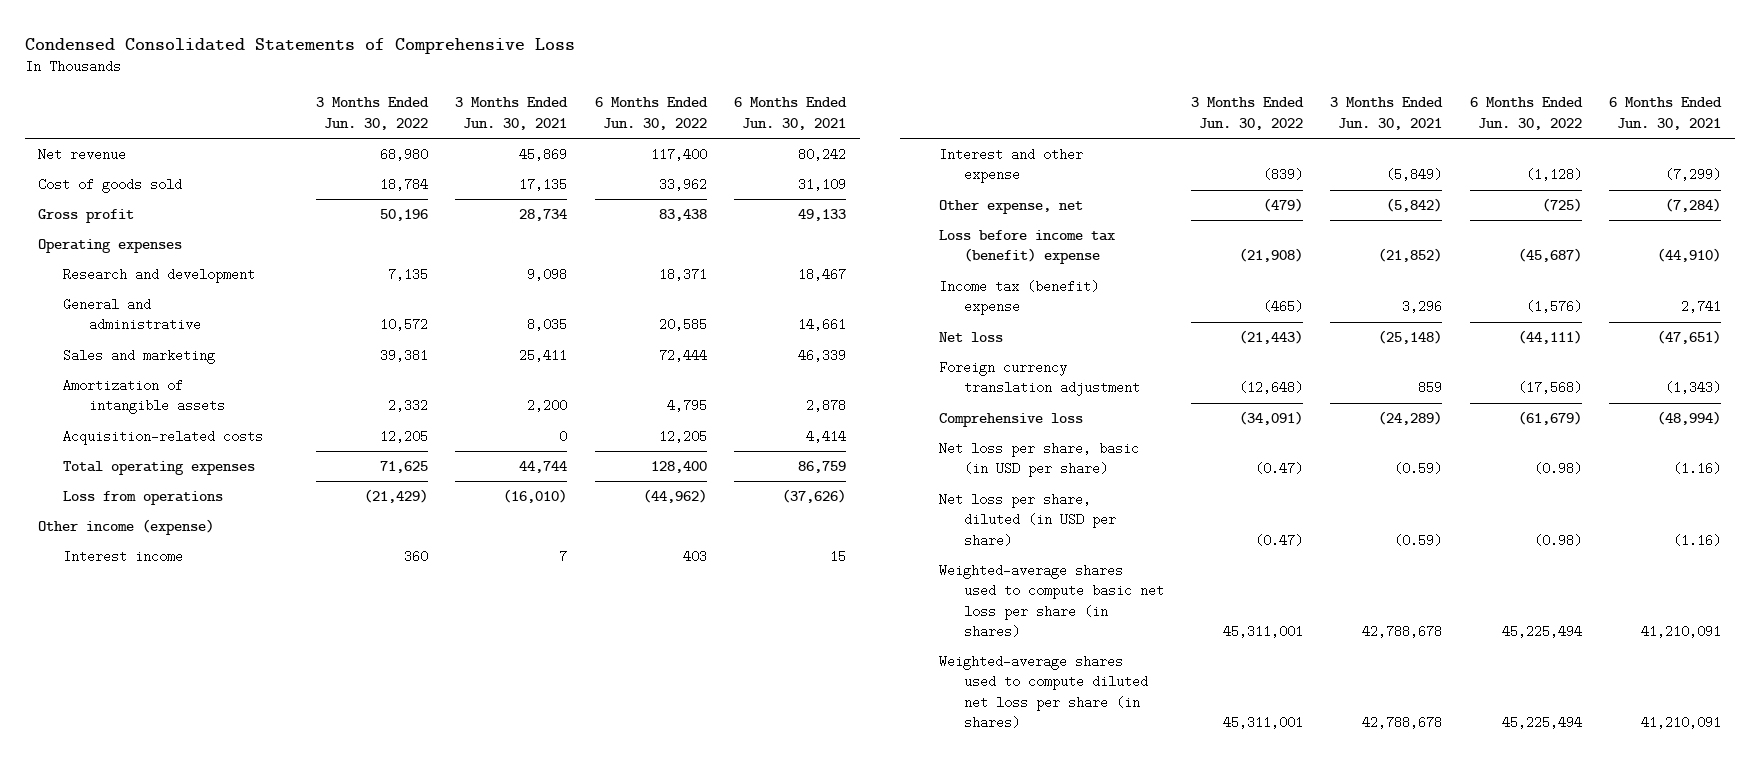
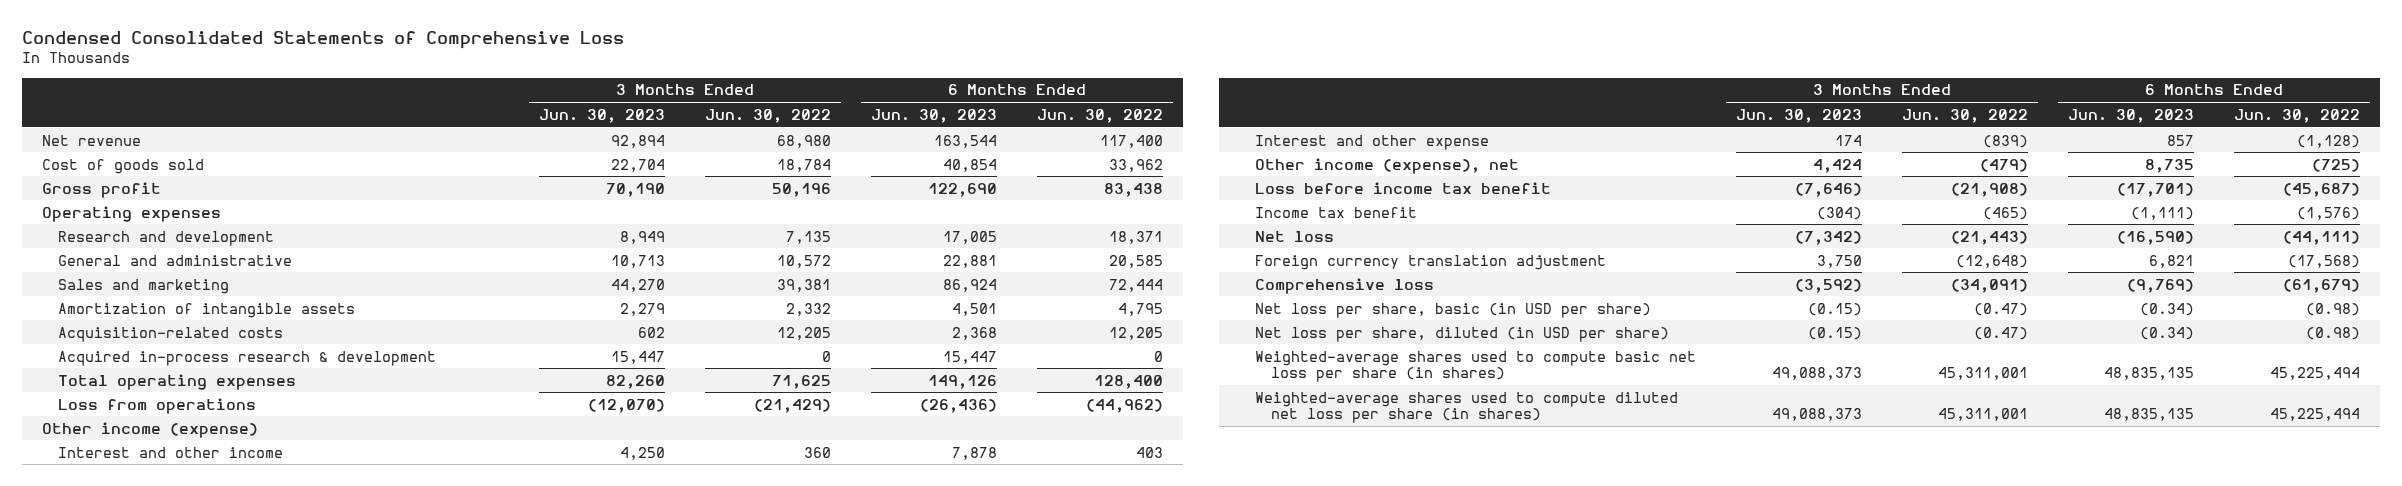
- | 3 Months Ended Jun. 30, 2022 | 3 Months Ended Jun. 30, 2021 | 6 Months Ended Jun. 30, 2022 | 6 Months Ended Jun. 30, 2021
+ | 3 Months Ended Jun. 30, 2023 | 3 Months Ended Jun. 30, 2022 | 6 Months Ended Jun. 30, 2023 | 6 Months Ended Jun. 30, 2022
+ Acquired in-process research & development | 15,447 | 0 | 15,447 | 0
- Interest income | 360 | 7 | 403 | 15
+ Interest and other income | 4,250 | 360 | 7,878 | 403
- Other expense, net | (479) | (5,842) | (725) | (7,284)
- Loss before income tax (benefit) expense | (21,908) | (21,852) | (45,687) | (44,910)
- Income tax (benefit) expense | (465) | 3,296 | (1,576) | 2,741
+ Other income (expense), net | 4,424 | (479) | 8,735 | (725)
+ Loss before income tax benefit | (7,646) | (21,908) | (17,701) | (45,687)
+ Income tax benefit | (304) | (465) | (1,111) | (1,576)

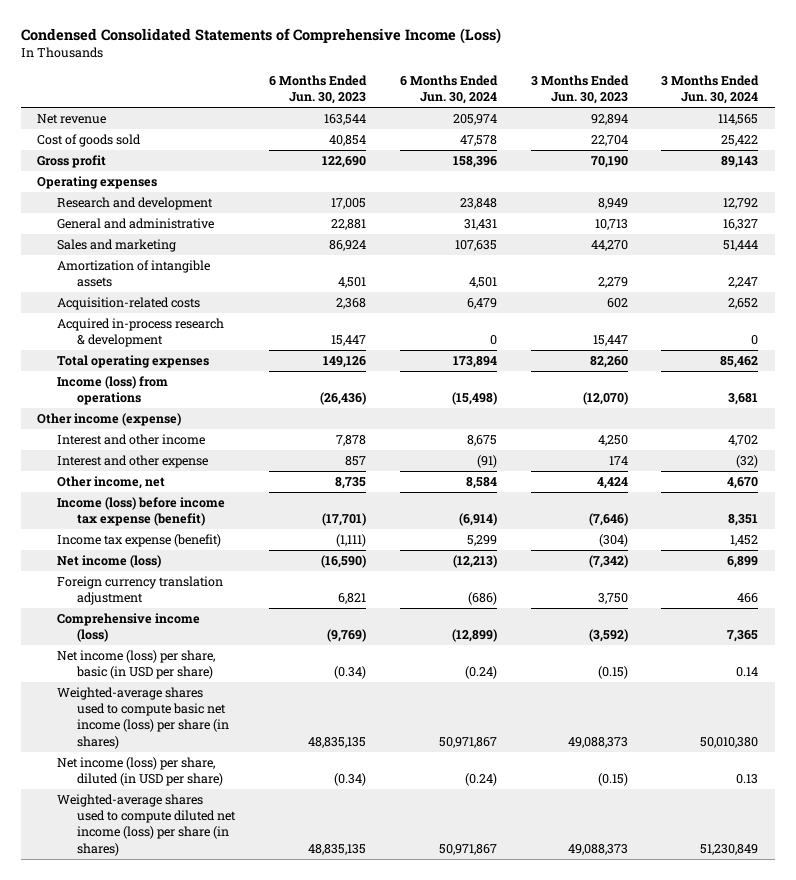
- Condensed Consolidated Statements of Comprehensive Loss
+ Condensed Consolidated Statements of Comprehensive Income (Loss)
- | 3 Months Ended Jun. 30, 2023 | 3 Months Ended Jun. 30, 2022 | 6 Months Ended Jun. 30, 2023 | 6 Months Ended Jun. 30, 2022
+ | 6 Months Ended Jun. 30, 2023 | 6 Months Ended Jun. 30, 2024 | 3 Months Ended Jun. 30, 2023 | 3 Months Ended Jun. 30, 2024
- Loss from operations | (12,070) | (21,429) | (26,436) | (44,962)
+ Income (loss) from operations | (26,436) | (15,498) | (12,070) | 3,681
- Other income (expense), net | 4,424 | (479) | 8,735 | (725)
- Loss before income tax benefit | (7,646) | (21,908) | (17,701) | (45,687)
- Income tax benefit | (304) | (465) | (1,111) | (1,576)
- Net loss | (7,342) | (21,443) | (16,590) | (44,111)
+ Other income, net | 8,735 | 8,584 | 4,424 | 4,670
+ Income (loss) before income tax expense (benefit) | (17,701) | (6,914) | (7,646) | 8,351
+ Income tax expense (benefit) | (1,111) | 5,299 | (304) | 1,452
+ Net income (loss) | (16,590) | (12,213) | (7,342) | 6,899
- Comprehensive loss | (3,592) | (34,091) | (9,769) | (61,679)
- Net loss per share, basic (in USD per share) | (0.15) | (0.47) | (0.34) | (0.98)
- Net loss per share, diluted (in USD per share) | (0.15) | (0.47) | (0.34) | (0.98)
- Weighted-average shares used to compute basic net loss per share (in shares) | 49,088,373 | 45,311,001 | 48,835,135 | 45,225,494
- Weighted-average shares used to compute diluted net loss per share (in shares) | 49,088,373 | 45,311,001 | 48,835,135 | 45,225,494
+ Comprehensive income (loss) | (9,769) | (12,899) | (3,592) | 7,365
+ Net income (loss) per share, basic (in USD per share) | (0.34) | (0.24) | (0.15) | 0.14
+ Weighted-average shares used to compute basic net income (loss) per share (in shares) | 48,835,135 | 50,971,867 | 49,088,373 | 50,010,380
+ Net income (loss) per share, diluted (in USD per share) | (0.34) | (0.24) | (0.15) | 0.13
+ Weighted-average shares used to compute diluted net income (loss) per share (in shares) | 48,835,135 | 50,971,867 | 49,088,373 | 51,230,849

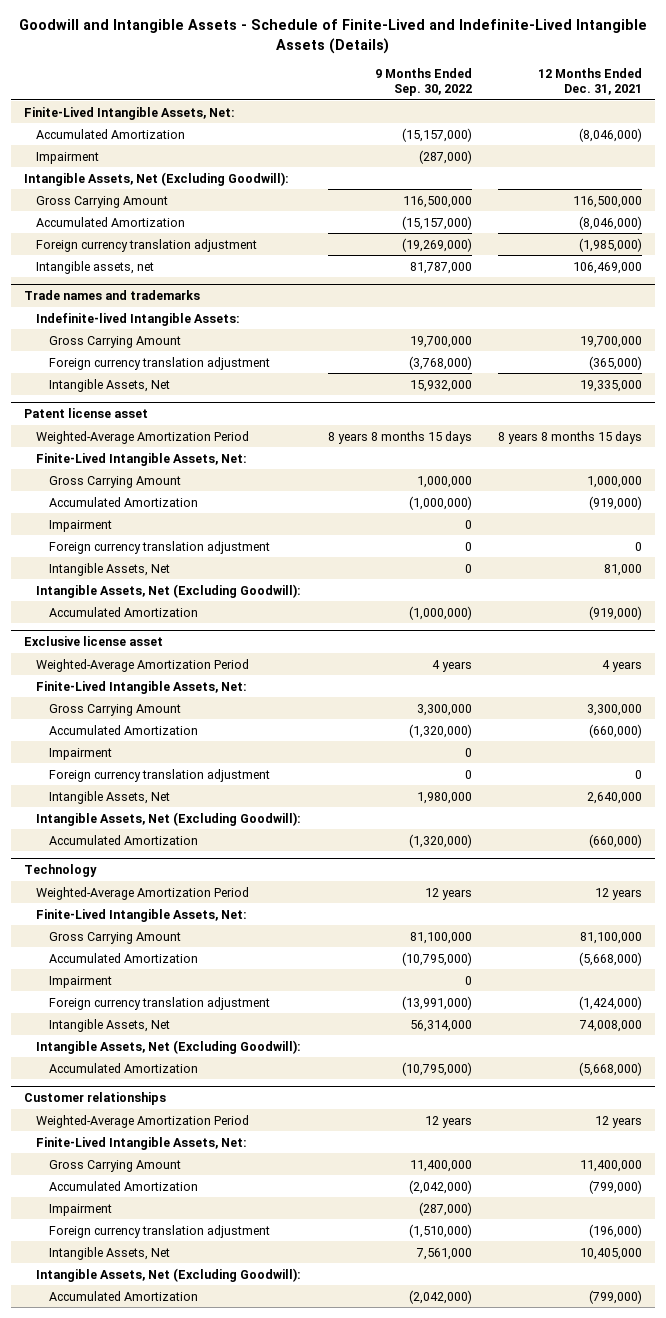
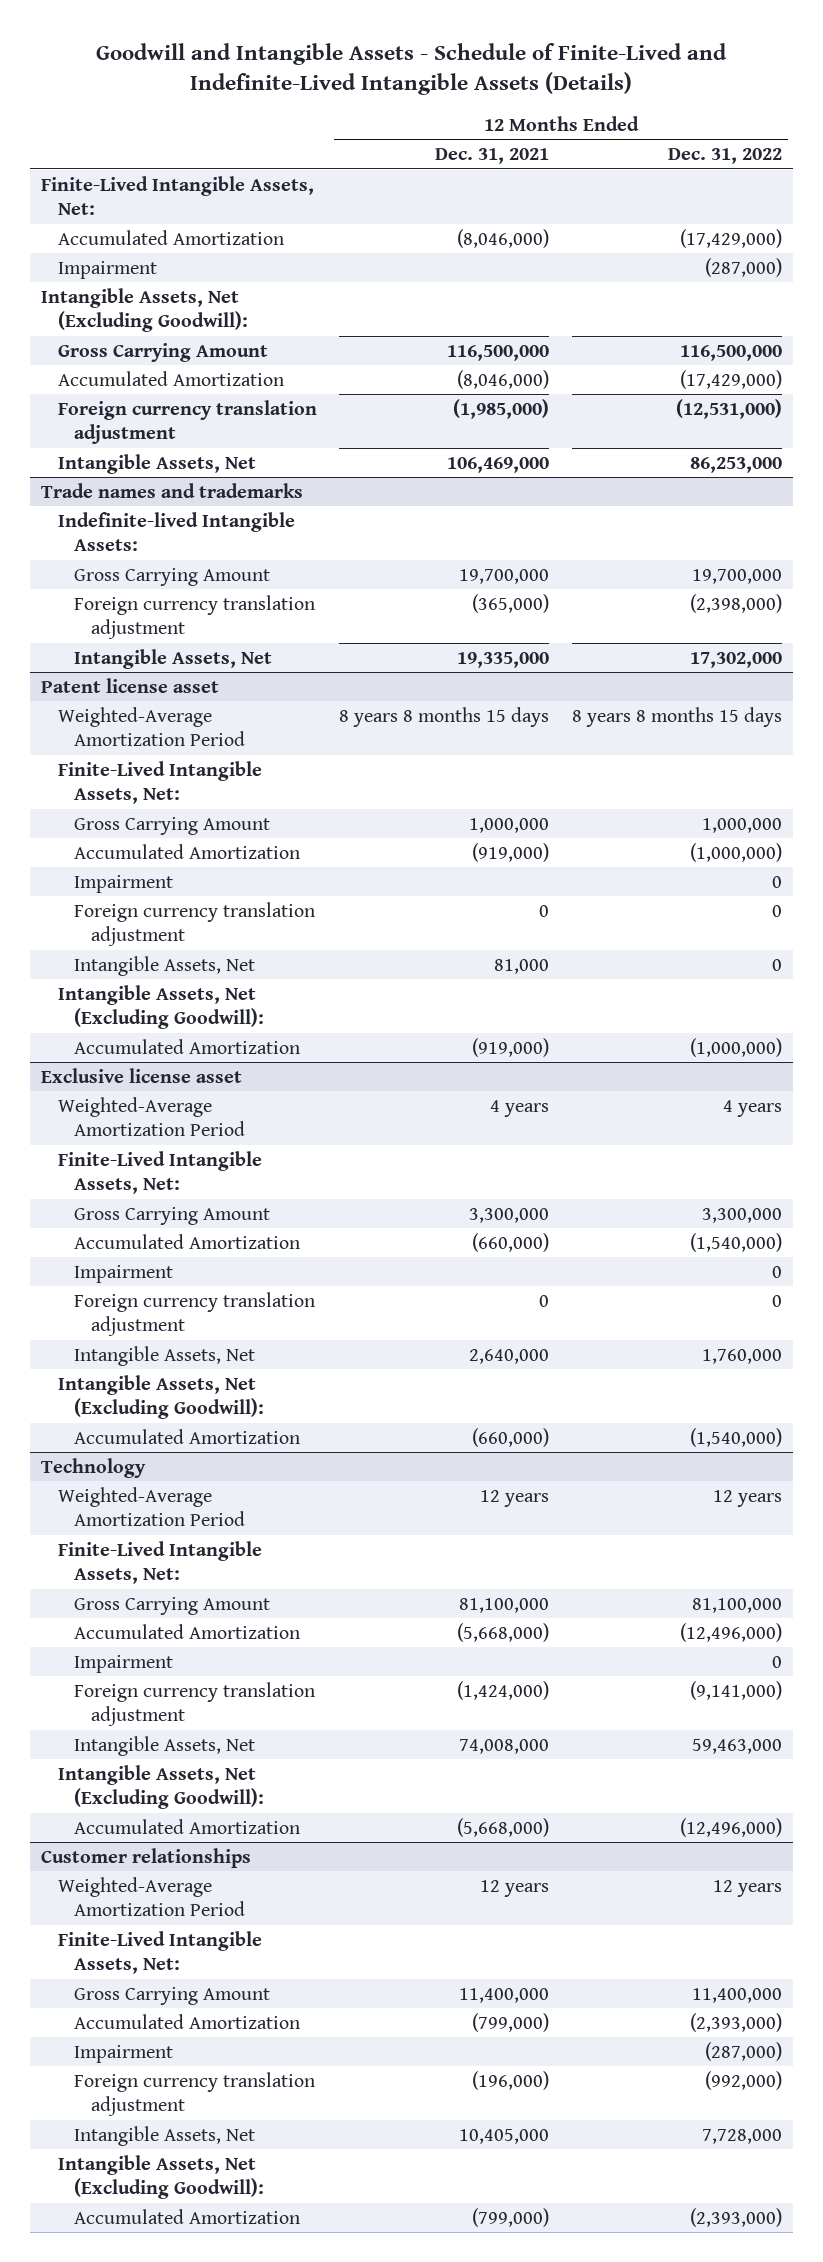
- | 9 Months Ended Sep. 30, 2022 | 12 Months Ended Dec. 31, 2021
+ | 12 Months Ended Dec. 31, 2021 | 12 Months Ended Dec. 31, 2022
- Intangible assets, net | 81,787,000 | 106,469,000
+ Intangible Assets, Net | 106,469,000 | 86,253,000

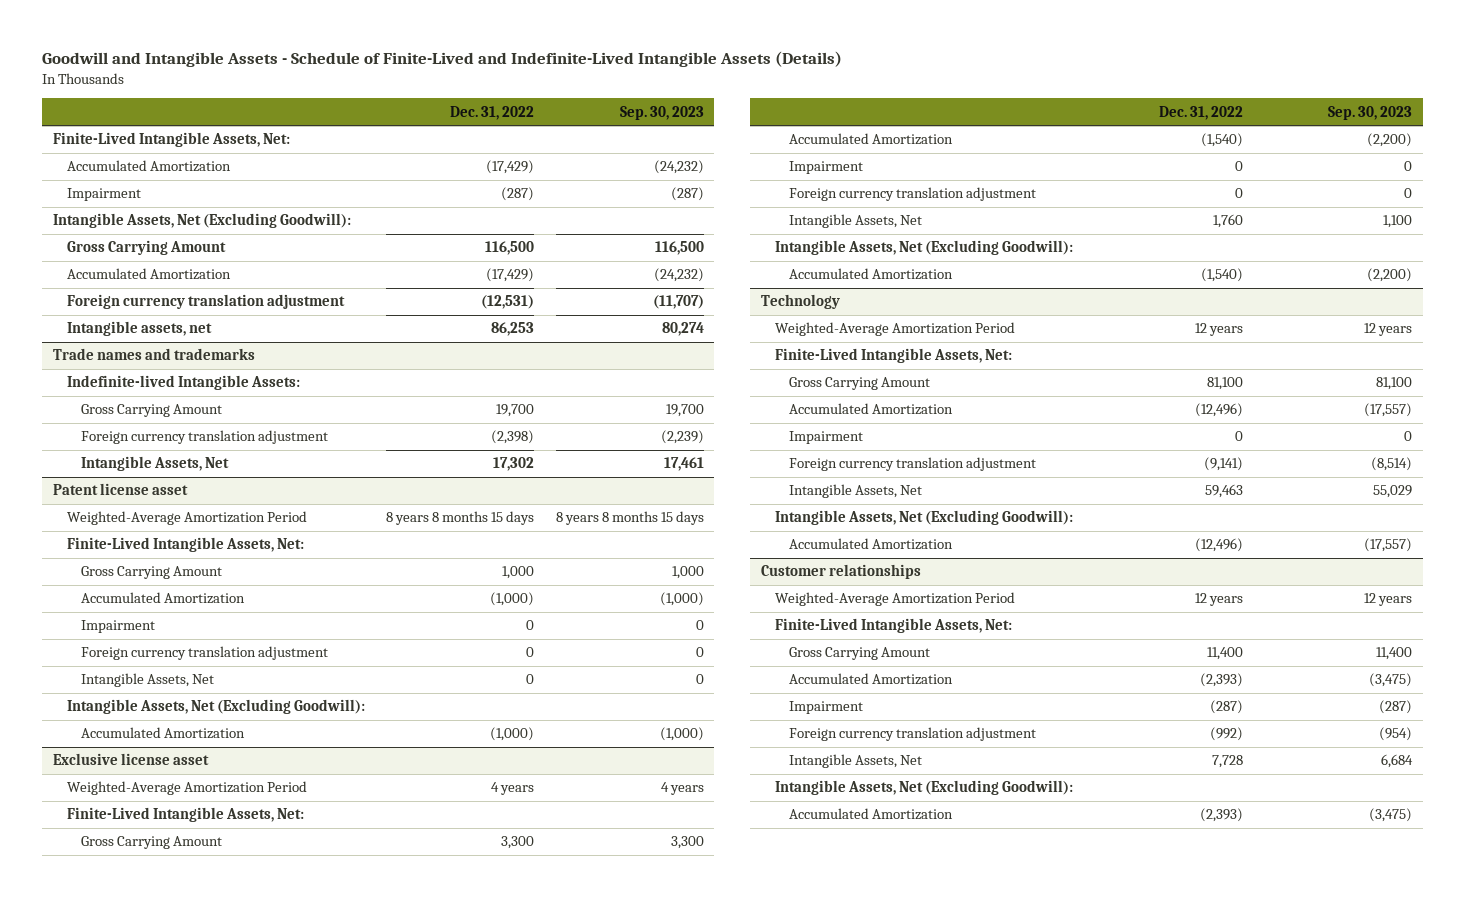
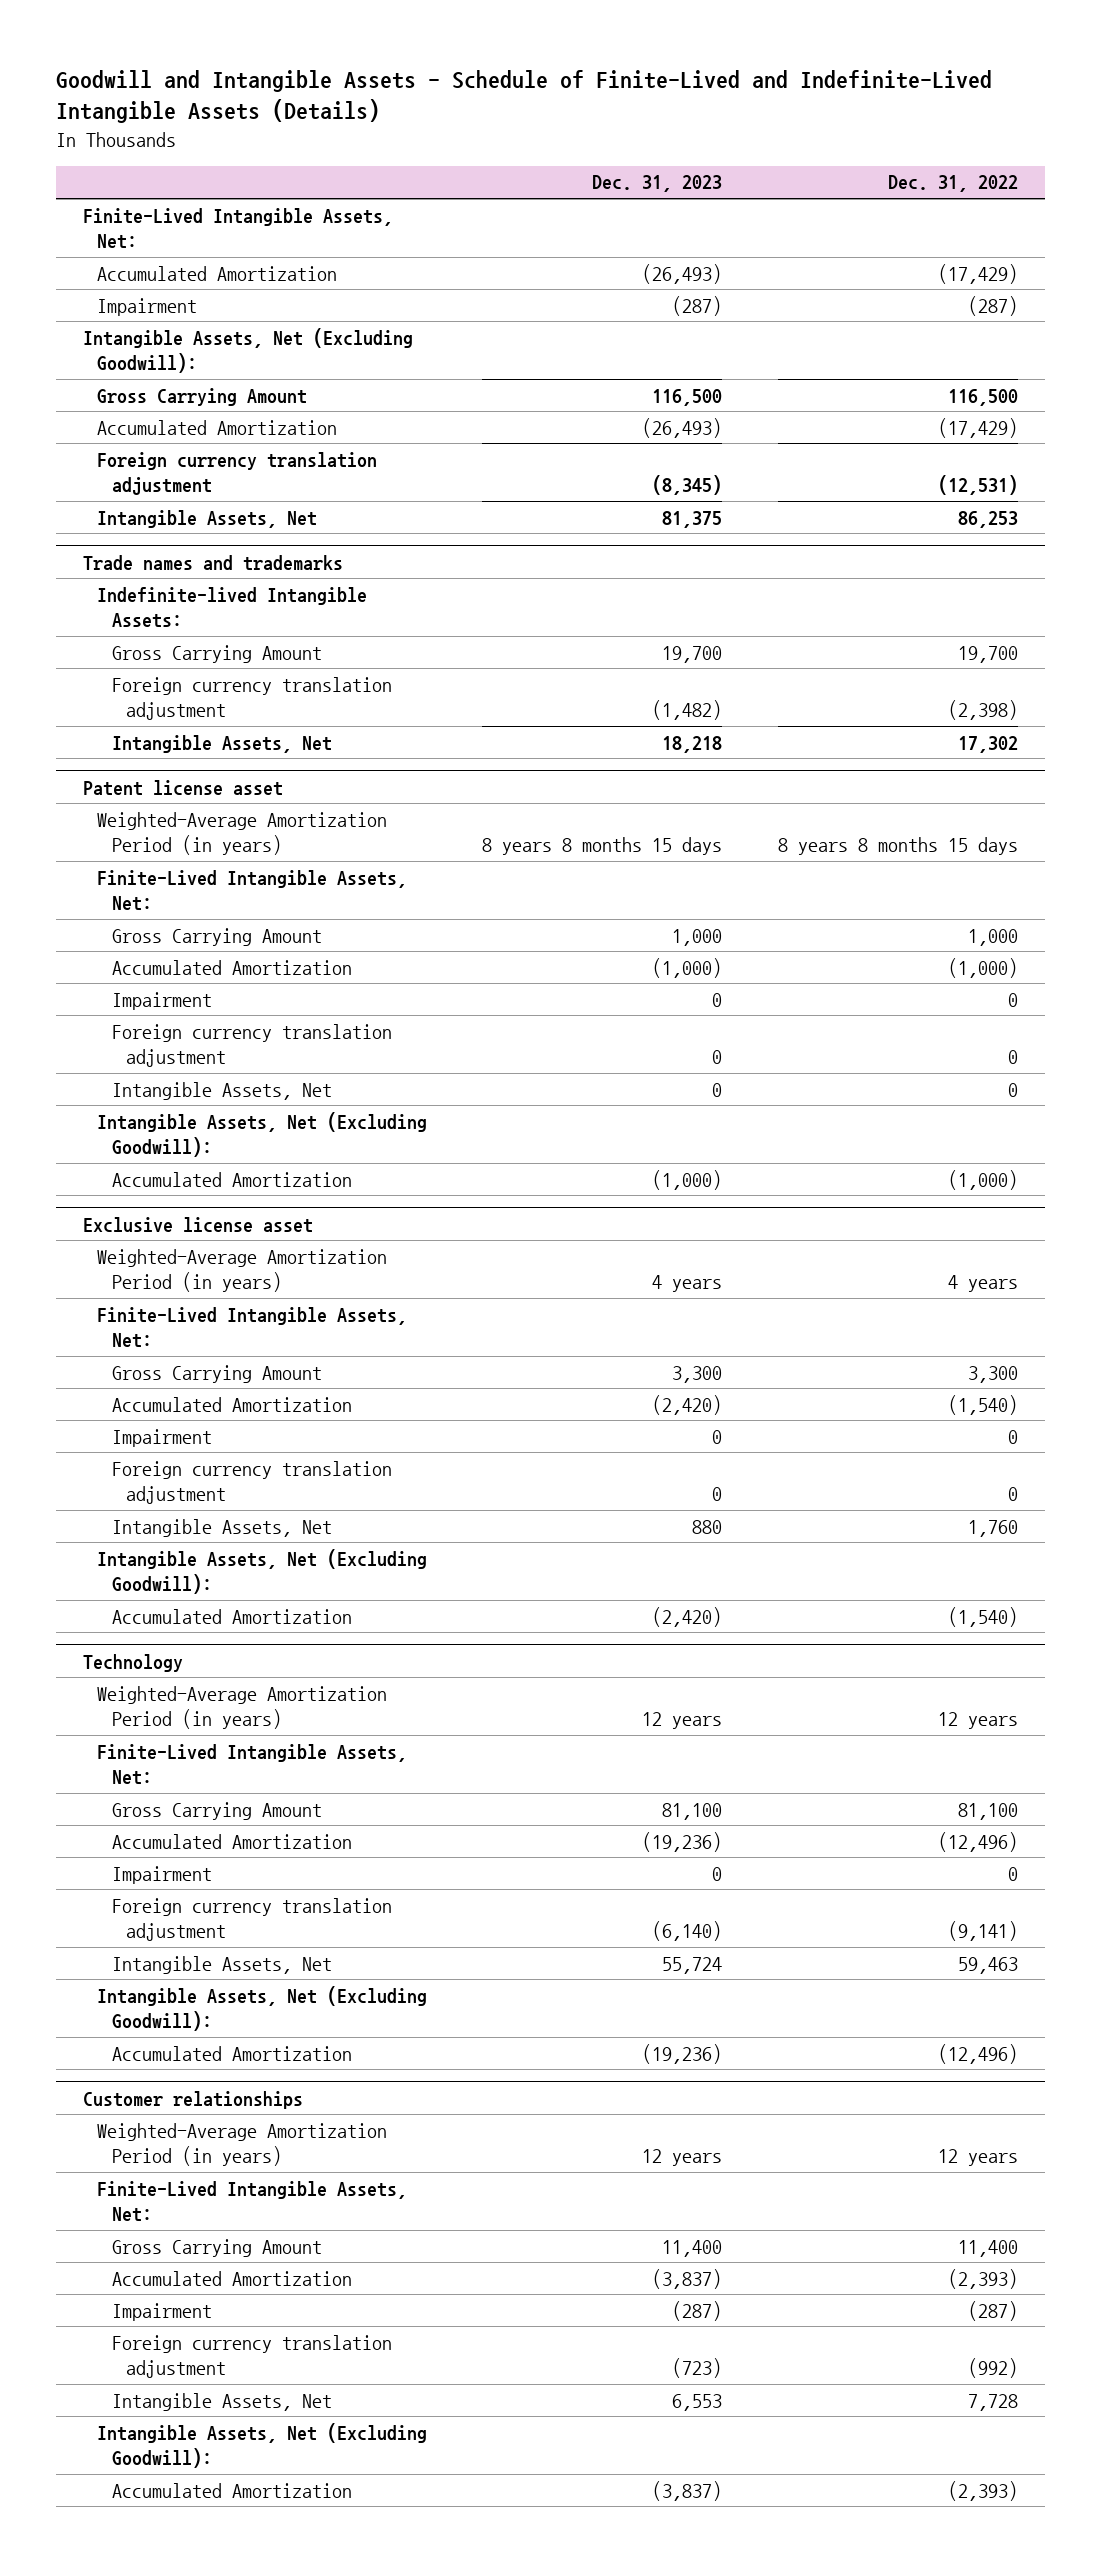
- | Dec. 31, 2022 | Sep. 30, 2023
+ | Dec. 31, 2023 | Dec. 31, 2022
- Intangible assets, net | 86,253 | 80,274
+ Intangible Assets, Net | 81,375 | 86,253
@ Patent license asset
- Weighted-Average Amortization Period | 8 years 8 months 15 days | 8 years 8 months 15 days
+ Weighted-Average Amortization Period (in years) | 8 years 8 months 15 days | 8 years 8 months 15 days
@ Exclusive license asset
- Weighted-Average Amortization Period | 4 years | 4 years
+ Weighted-Average Amortization Period (in years) | 4 years | 4 years
@ Technology
- Weighted-Average Amortization Period | 12 years | 12 years
+ Weighted-Average Amortization Period (in years) | 12 years | 12 years
@ Customer relationships
- Weighted-Average Amortization Period | 12 years | 12 years
+ Weighted-Average Amortization Period (in years) | 12 years | 12 years

